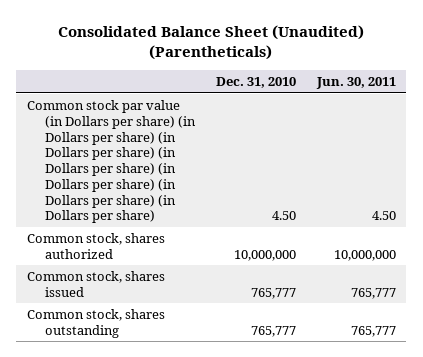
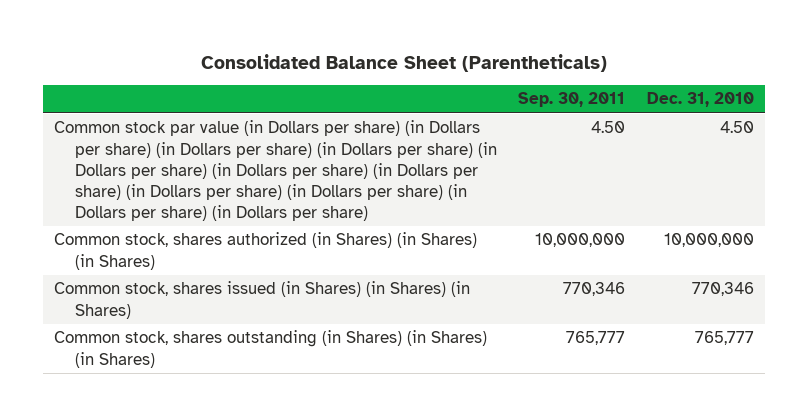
- Consolidated Balance Sheet (Unaudited) (Parentheticals)
+ Consolidated Balance Sheet (Parentheticals)
- | Dec. 31, 2010 | Jun. 30, 2011
+ | Sep. 30, 2011 | Dec. 31, 2010
- Common stock par value (in Dollars per share) (in Dollars per share) (in Dollars per share) (in Dollars per share) (in Dollars per share) (in Dollars per share) (in Dollars per share) | 4.50 | 4.50
- Common stock, shares authorized | 10,000,000 | 10,000,000
- Common stock, shares issued | 765,777 | 765,777
- Common stock, shares outstanding | 765,777 | 765,777
+ Common stock par value (in Dollars per share) (in Dollars per share) (in Dollars per share) (in Dollars per share) (in Dollars per share) (in Dollars per share) (in Dollars per share) (in Dollars per share) (in Dollars per share) (in Dollars per share) (in Dollars per share) | 4.50 | 4.50
+ Common stock, shares authorized (in Shares) (in Shares) (in Shares) | 10,000,000 | 10,000,000
+ Common stock, shares issued (in Shares) (in Shares) (in Shares) | 770,346 | 770,346
+ Common stock, shares outstanding (in Shares) (in Shares) (in Shares) | 765,777 | 765,777

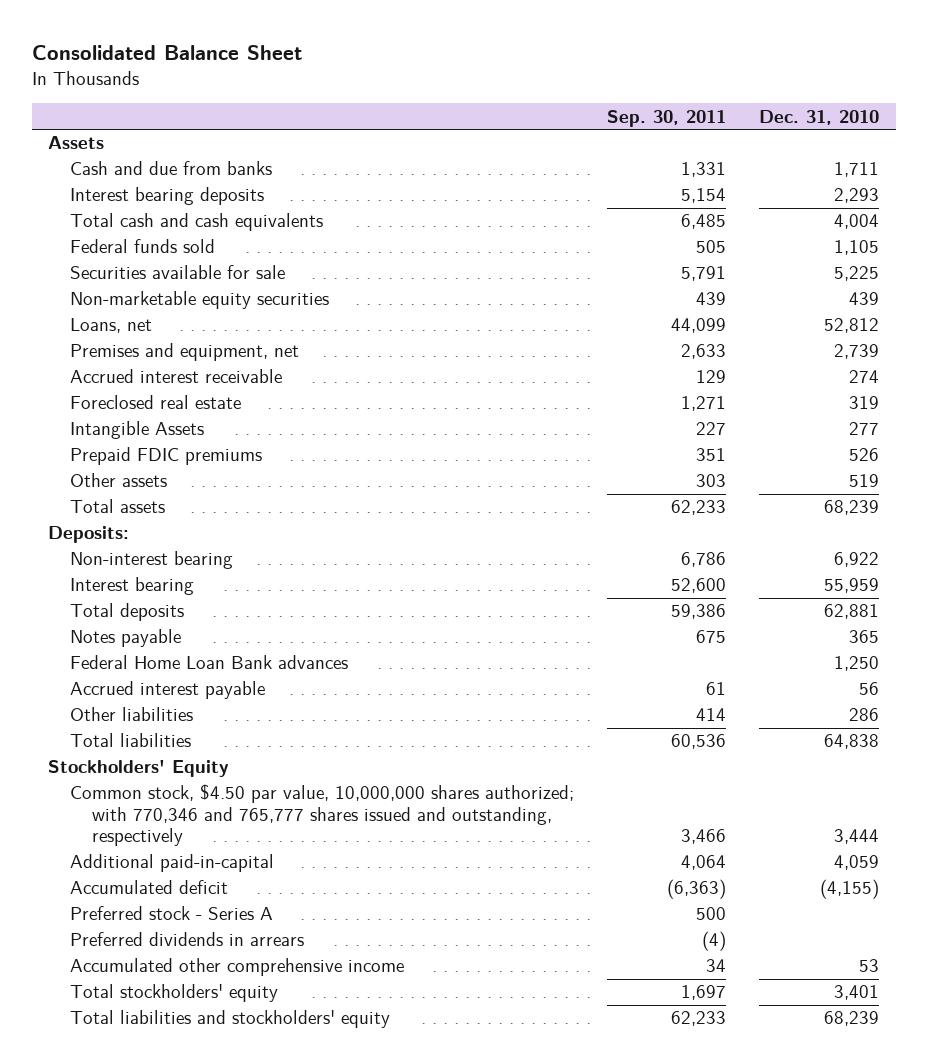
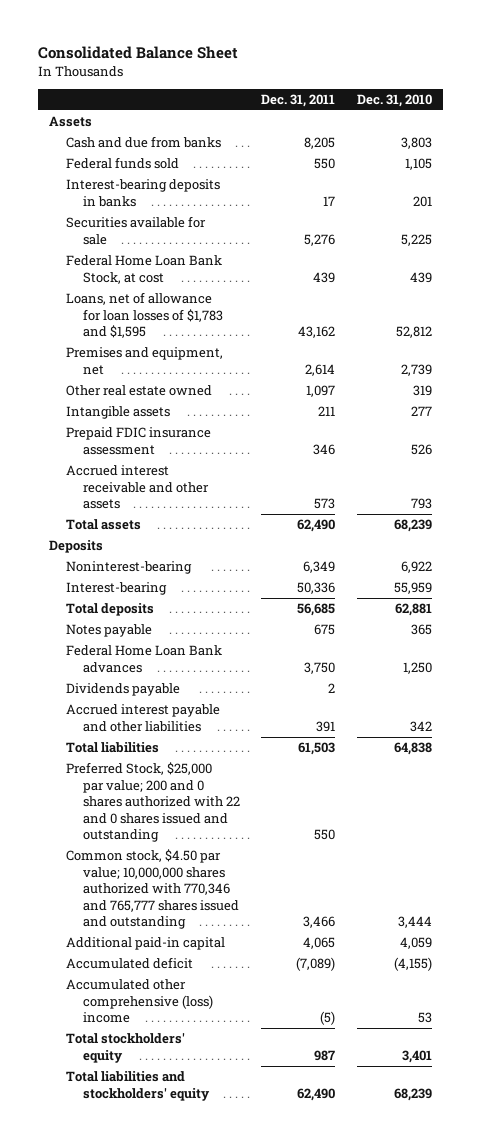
- | Sep. 30, 2011 | Dec. 31, 2010
+ | Dec. 31, 2011 | Dec. 31, 2010
- Cash and due from banks | 1,331 | 1,711
- Interest bearing deposits | 5,154 | 2,293
- Total cash and cash equivalents | 6,485 | 4,004
+ Cash and due from banks | 8,205 | 3,803
+ Interest-bearing deposits in banks | 17 | 201
- Non-marketable equity securities | 439 | 439
- Loans, net | 44,099 | 52,812
+ Federal Home Loan Bank Stock, at cost | 439 | 439
+ Loans, net of allowance for loan losses of $1,783 and $1,595 | 43,162 | 52,812
- Accrued interest receivable | 129 | 274
- Foreclosed real estate | 1,271 | 319
- Intangible Assets | 227 | 277
- Prepaid FDIC premiums | 351 | 526
- Other assets | 303 | 519
+ Other real estate owned | 1,097 | 319
+ Intangible assets | 211 | 277
+ Prepaid FDIC insurance assessment | 346 | 526
+ Accrued interest receivable and other assets | 573 | 793
- Deposits:
- Non-interest bearing | 6,786 | 6,922
- Interest bearing | 52,600 | 55,959
+ Deposits
+ Noninterest-bearing | 6,349 | 6,922
+ Interest-bearing | 50,336 | 55,959
- Accrued interest payable | 61 | 56
- Other liabilities | 414 | 286
+ Dividends payable | 2 |
+ Accrued interest payable and other liabilities | 391 | 342
- Stockholders' Equity
- Common stock, $4.50 par value, 10,000,000 shares authorized; with 770,346 and 765,777 shares issued and outstanding, respectively | 3,466 | 3,444
- Additional paid-in-capital | 4,064 | 4,059
+ Preferred Stock, $25,000 par value; 200 and 0 shares authorized with 22 and 0 shares issued and outstanding | 550 |
+ Common stock, $4.50 par value; 10,000,000 shares authorized with 770,346 and 765,777 shares issued and outstanding | 3,466 | 3,444
+ Additional paid-in capital | 4,065 | 4,059
- Preferred stock - Series A | 500 |
- Preferred dividends in arrears | (4) |
- Accumulated other comprehensive income | 34 | 53
+ Accumulated other comprehensive (loss) income | (5) | 53

